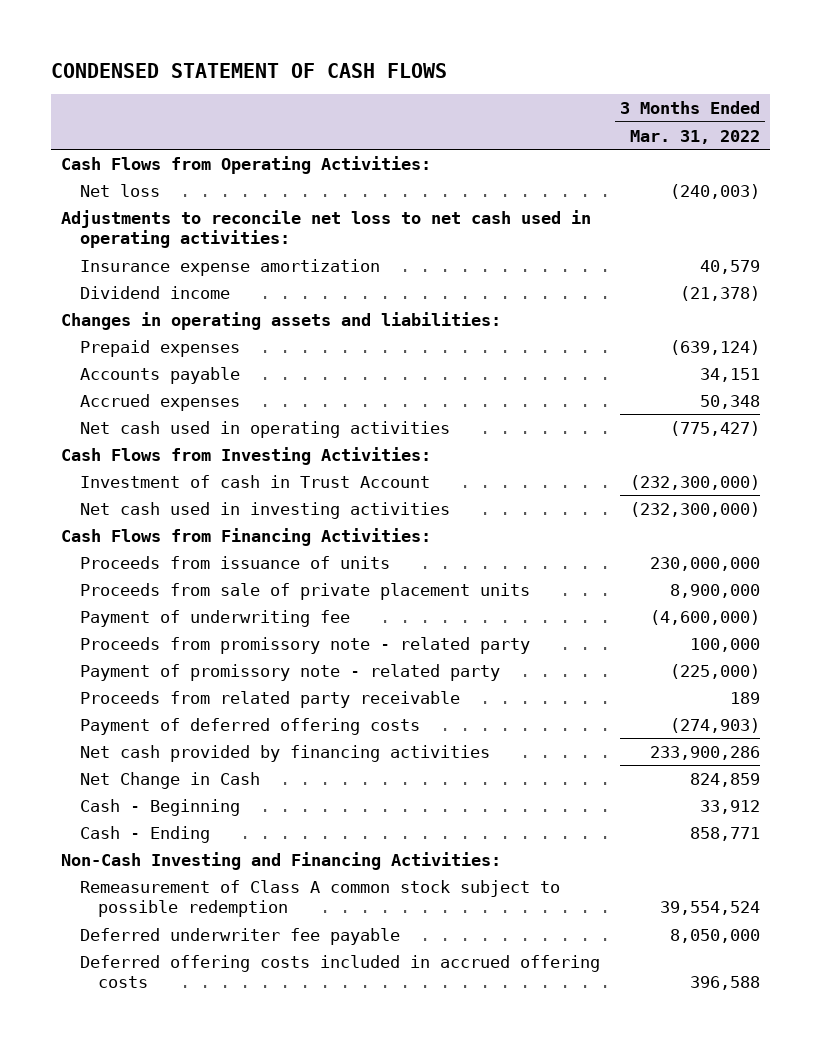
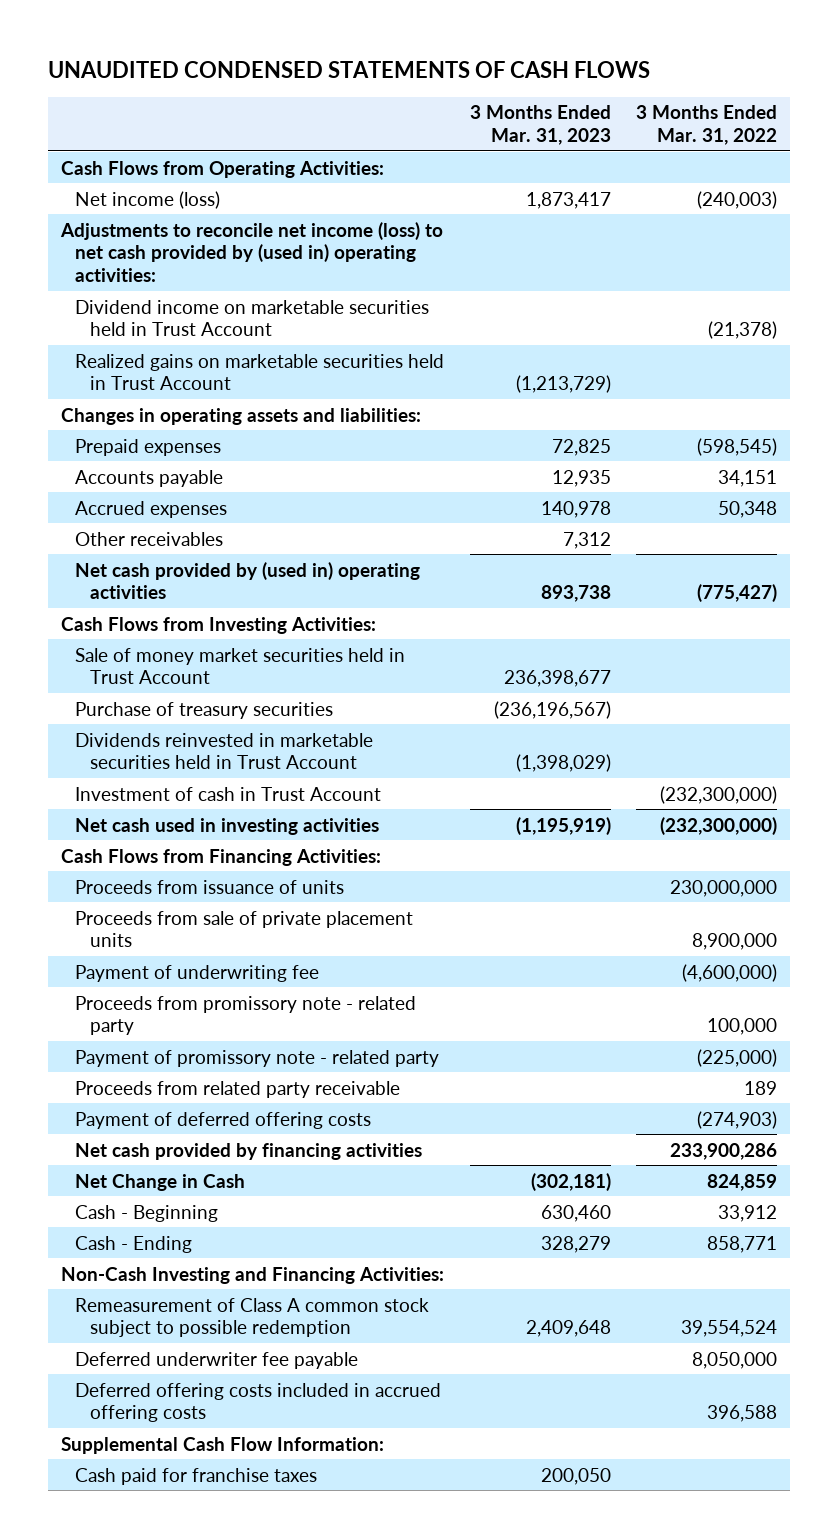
- CONDENSED STATEMENT OF CASH FLOWS
+ UNAUDITED CONDENSED STATEMENTS OF CASH FLOWS
- | 3 Months Ended Mar. 31, 2022
+ | 3 Months Ended Mar. 31, 2023 | 3 Months Ended Mar. 31, 2022
- Net loss | (240,003)
- Adjustments to reconcile net loss to net cash used in operating activities:
- Insurance expense amortization | 40,579
- Dividend income | (21,378)
+ Net income (loss) | 1,873,417 | (240,003)
+ Adjustments to reconcile net income (loss) to net cash provided by (used in) operating activities:
+ Dividend income on marketable securities held in Trust Account | | (21,378)
+ Realized gains on marketable securities held in Trust Account | (1,213,729) |
- Prepaid expenses | (639,124)
+ Prepaid expenses | 72,825 | (598,545)
- Net cash used in operating activities | (775,427)
+ Other receivables | 7,312 |
+ Net cash provided by (used in) operating activities | 893,738 | (775,427)
+ Sale of money market securities held in Trust Account | 236,398,677 |
+ Purchase of treasury securities | (236,196,567) |
+ Dividends reinvested in marketable securities held in Trust Account | (1,398,029) |
+ Supplemental Cash Flow Information:
+ Cash paid for franchise taxes | 200,050 |

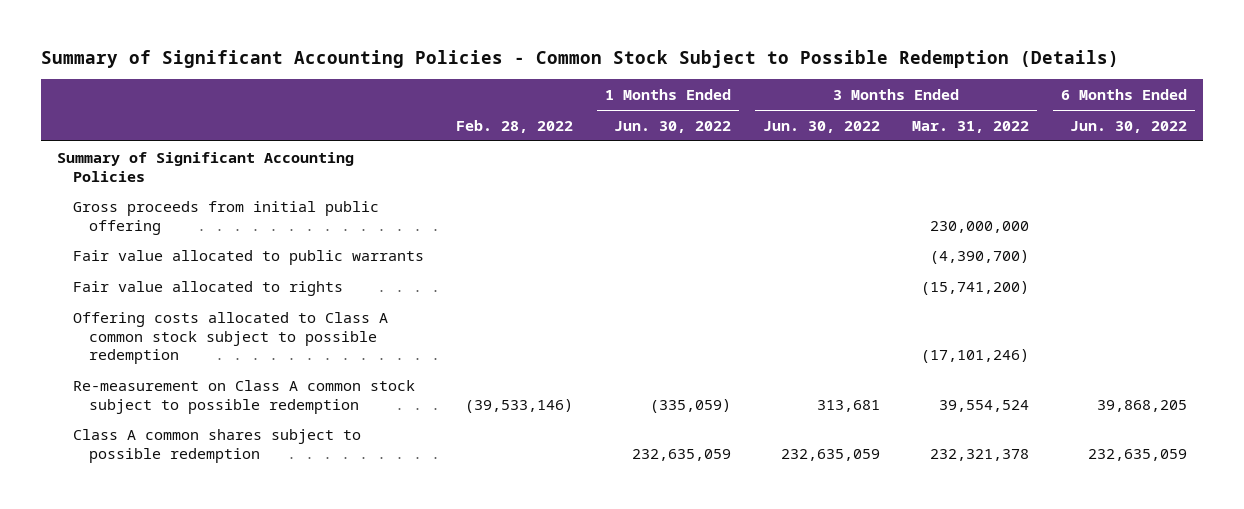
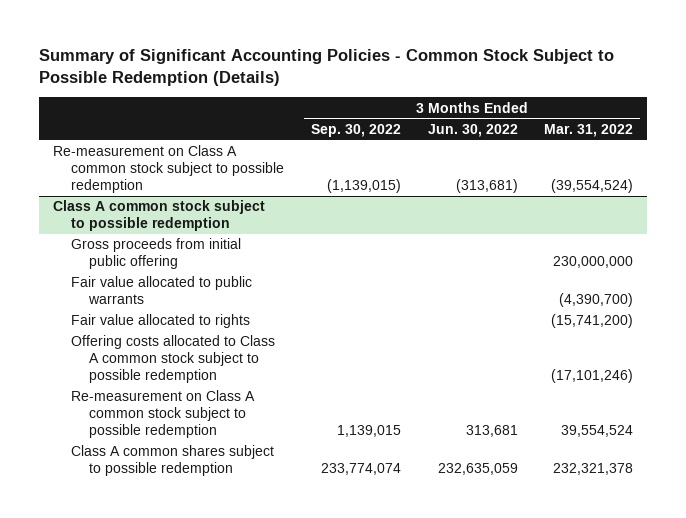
- | Feb. 28, 2022 | 1 Months Ended Jun. 30, 2022 | 3 Months Ended Jun. 30, 2022 | 3 Months Ended Mar. 31, 2022 | 6 Months Ended Jun. 30, 2022
+ | 3 Months Ended Sep. 30, 2022 | 3 Months Ended Jun. 30, 2022 | 3 Months Ended Mar. 31, 2022
- Summary of Significant Accounting Policies
+ Re-measurement on Class A common stock subject to possible redemption | (1,139,015) | (313,681) | (39,554,524)
+ Class A common stock subject to possible redemption

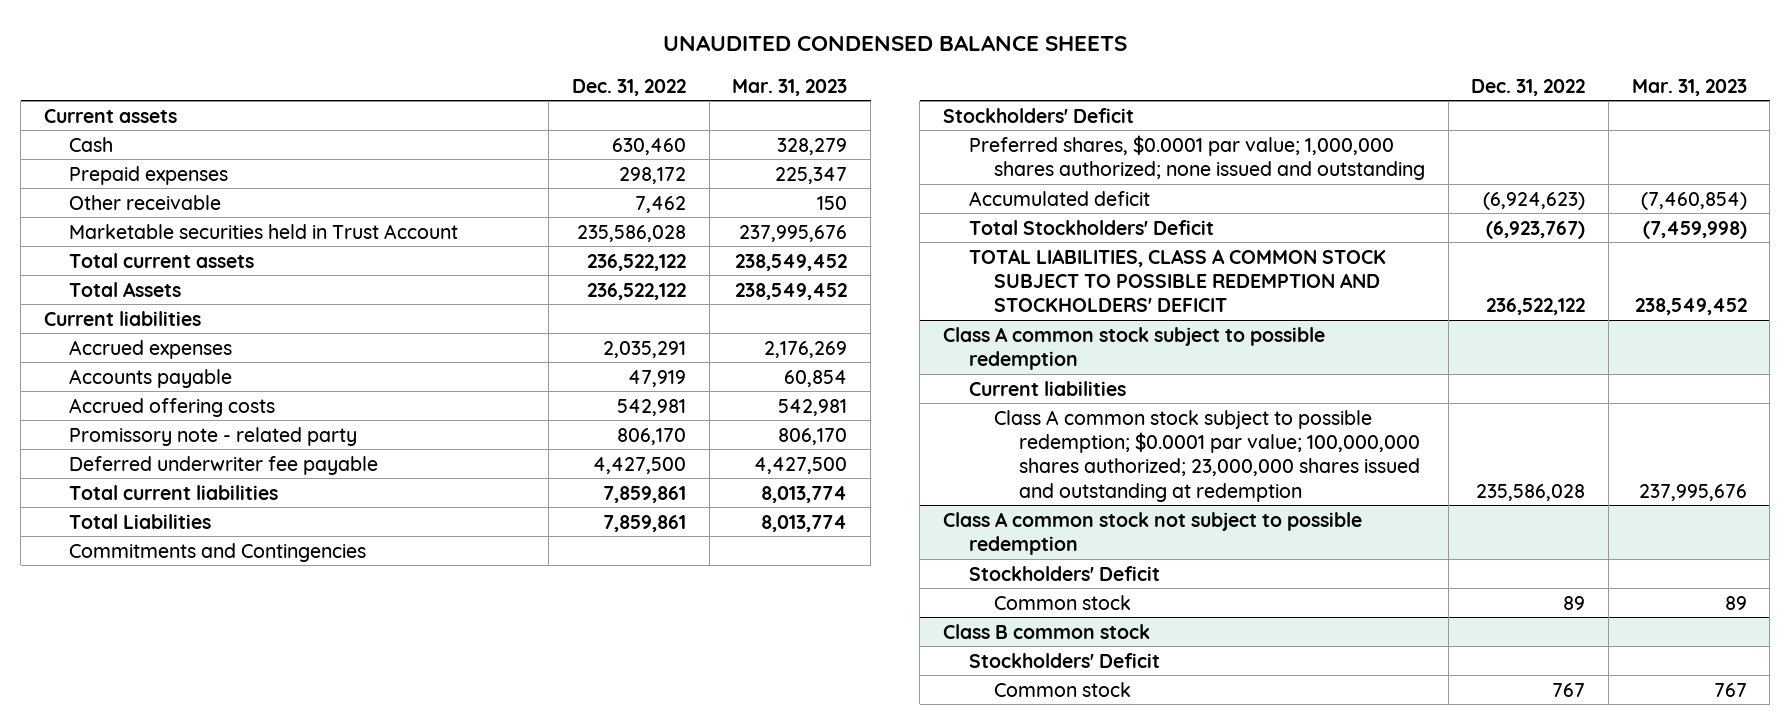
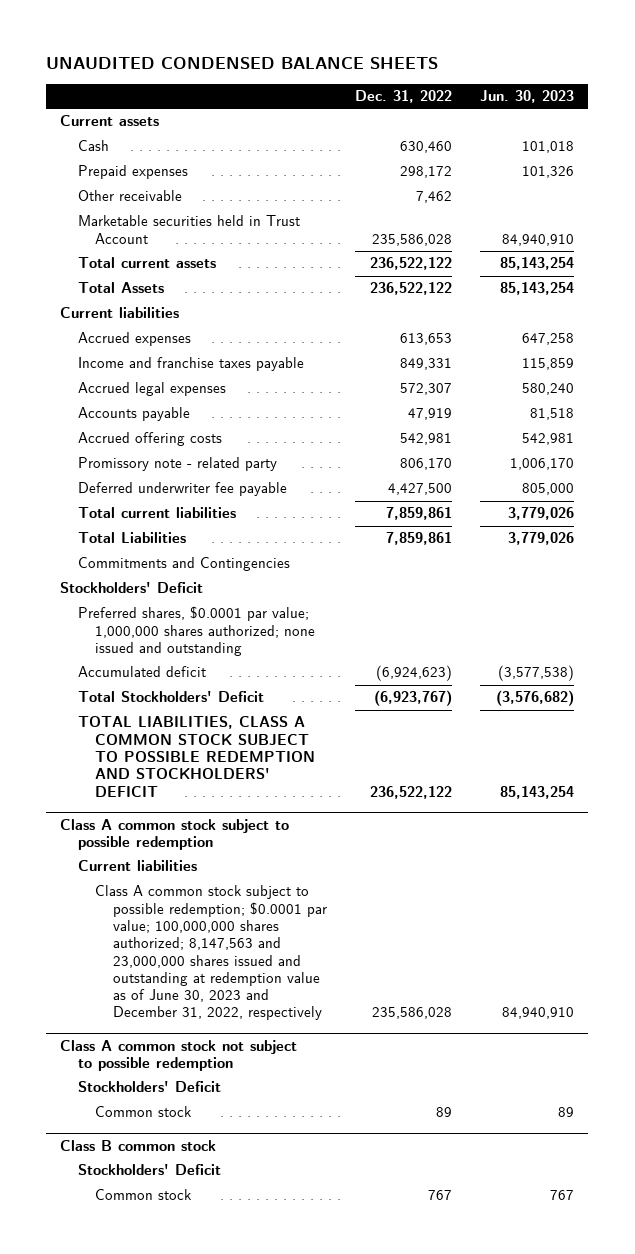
- | Dec. 31, 2022 | Mar. 31, 2023
+ | Dec. 31, 2022 | Jun. 30, 2023
- Accrued expenses | 2,035,291 | 2,176,269
+ Accrued expenses | 613,653 | 647,258
+ Income and franchise taxes payable | 849,331 | 115,859
+ Accrued legal expenses | 572,307 | 580,240
@ Class A common stock subject to possible redemption
- Class A common stock subject to possible redemption; $0.0001 par value; 100,000,000 shares authorized; 23,000,000 shares issued and outstanding at redemption | 235,586,028 | 237,995,676
+ Class A common stock subject to possible redemption; $0.0001 par value; 100,000,000 shares authorized; 8,147,563 and 23,000,000 shares issued and outstanding at redemption value as of June 30, 2023 and December 31, 2022, respectively | 235,586,028 | 84,940,910

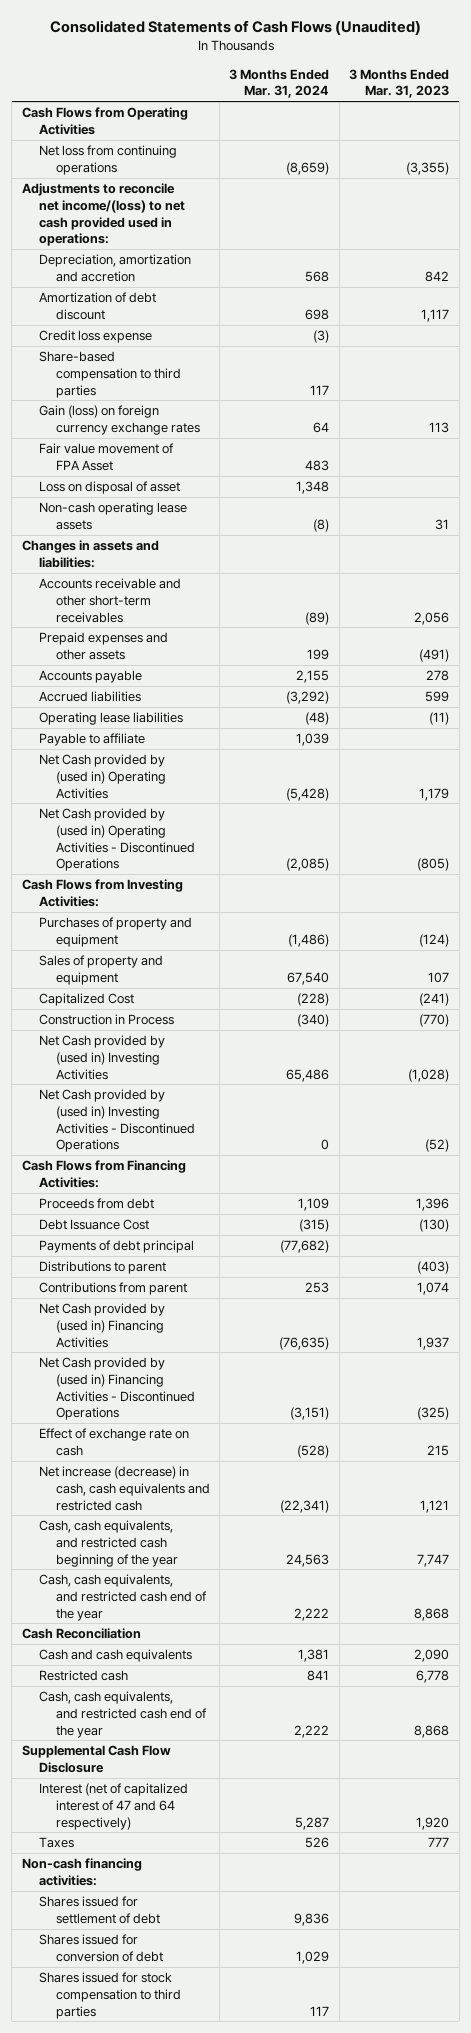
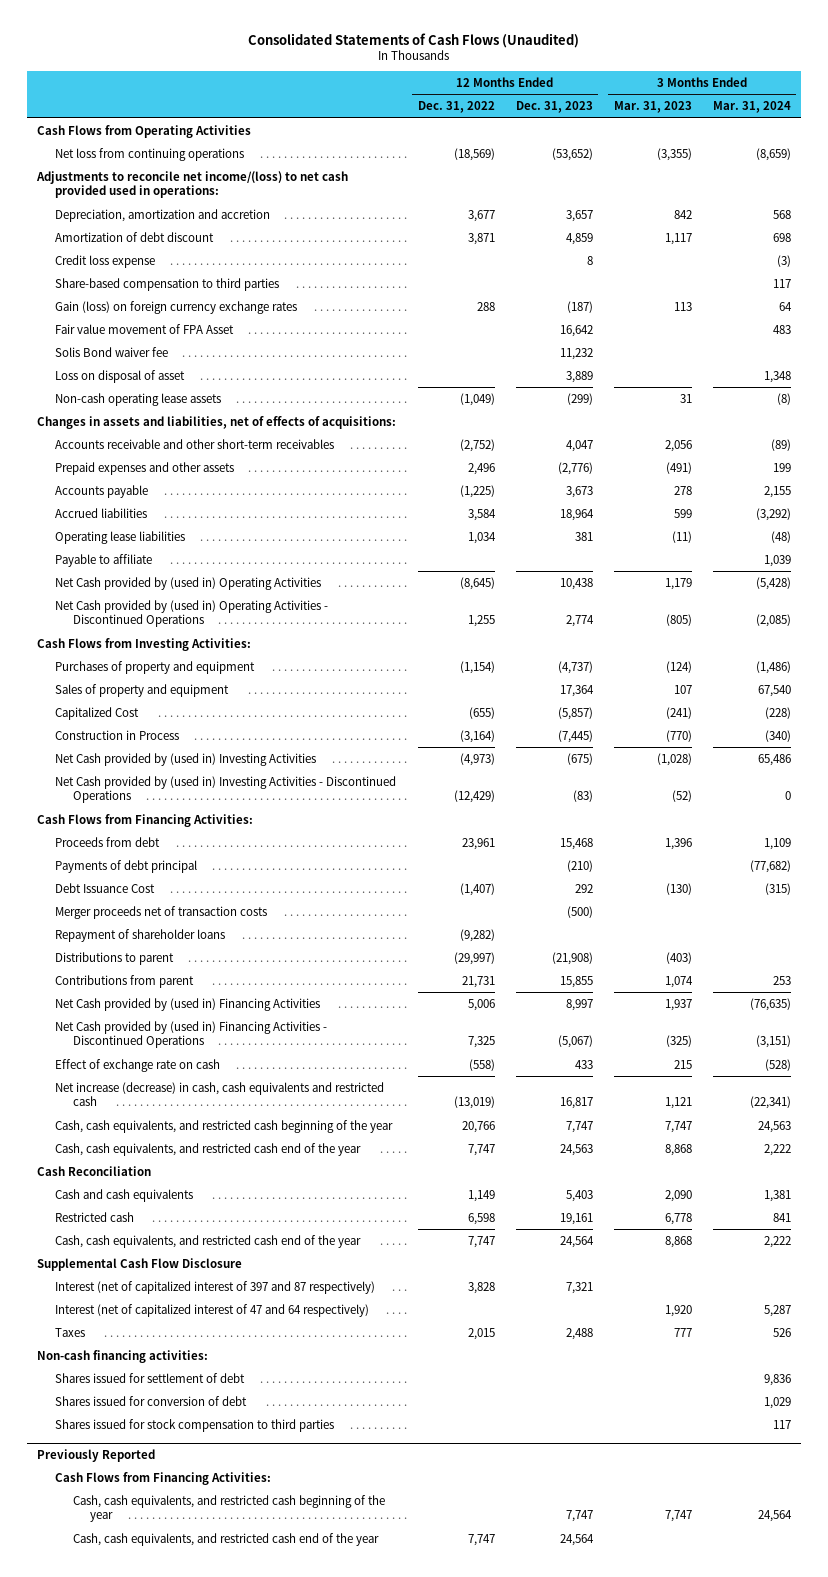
- | 3 Months Ended Mar. 31, 2024 | 3 Months Ended Mar. 31, 2023
+ | 12 Months Ended Dec. 31, 2022 | 12 Months Ended Dec. 31, 2023 | 3 Months Ended Mar. 31, 2023 | 3 Months Ended Mar. 31, 2024
+ Solis Bond waiver fee | | 11,232 | |
- Changes in assets and liabilities:
+ Changes in assets and liabilities, net of effects of acquisitions:
moved down: Debt Issuance Cost | (1,407) | 292 | (130) | (315)
+ Merger proceeds net of transaction costs | | (500) | |
+ Repayment of shareholder loans | (9,282) | | |
+ Interest (net of capitalized interest of 397 and 87 respectively) | 3,828 | 7,321 | |
+ Previously Reported
+ Cash Flows from Financing Activities:
+ Cash, cash equivalents, and restricted cash beginning of the year | | 7,747 | 7,747 | 24,564
+ Cash, cash equivalents, and restricted cash end of the year | 7,747 | 24,564 | |

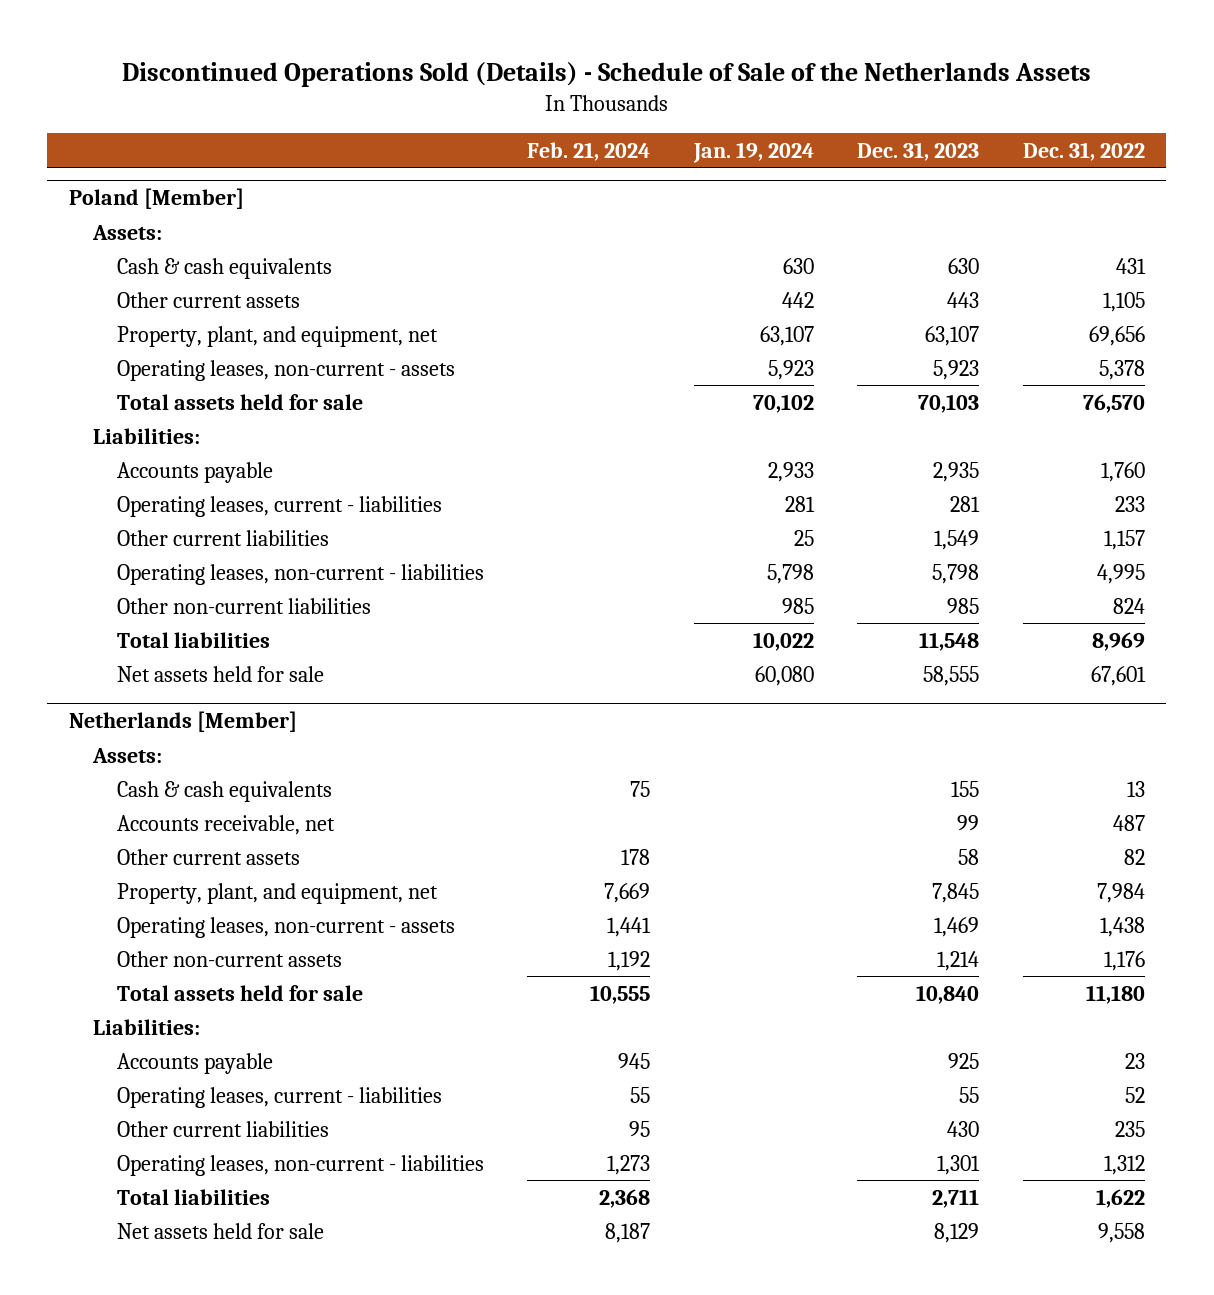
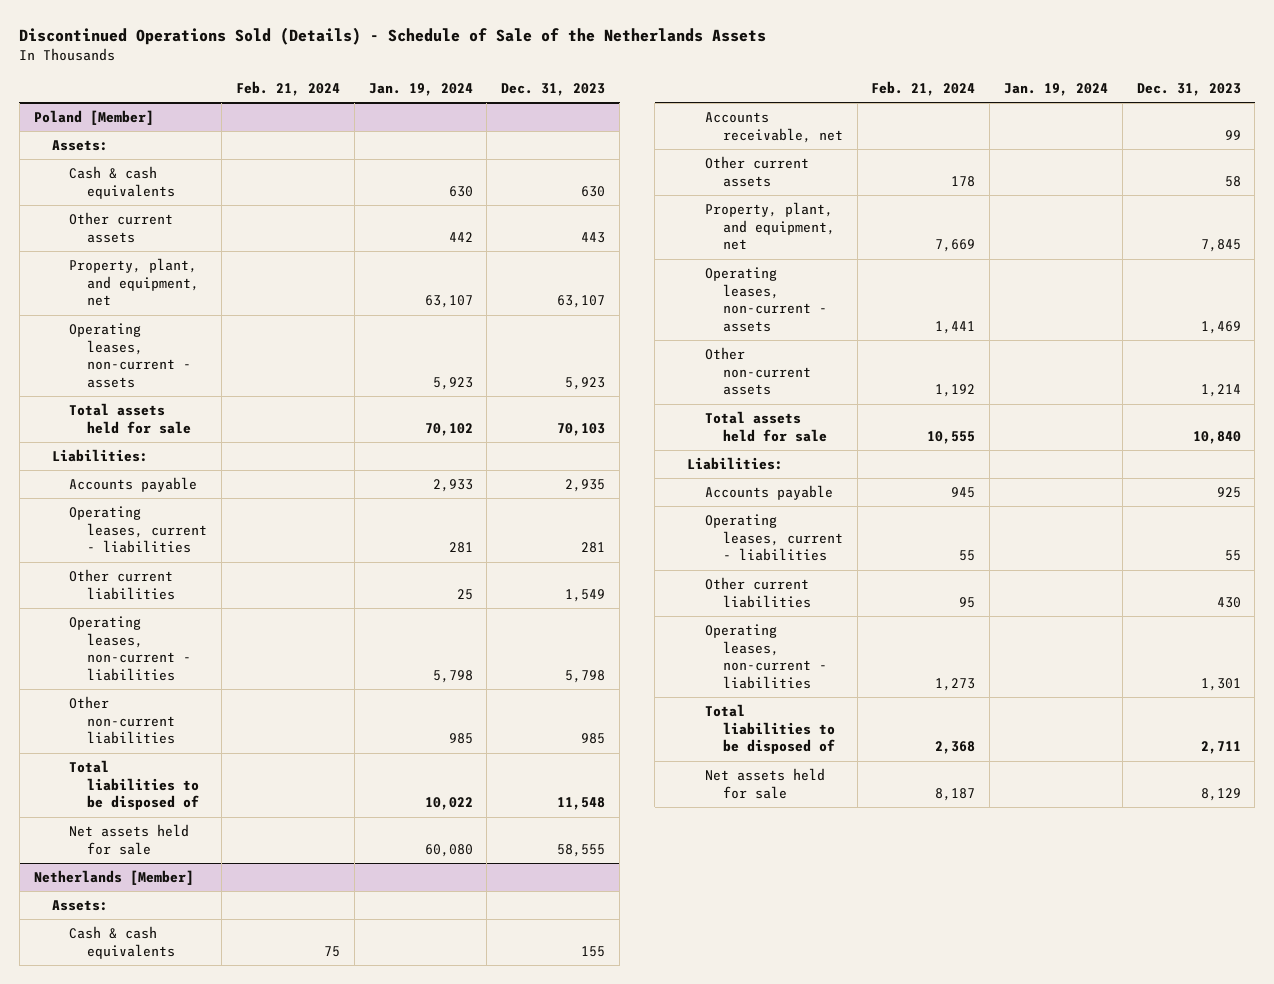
- | Feb. 21, 2024 | Jan. 19, 2024 | Dec. 31, 2023 | Dec. 31, 2022
+ | Feb. 21, 2024 | Jan. 19, 2024 | Dec. 31, 2023
@ Poland [Member]
- Total liabilities | | 10,022 | 11,548 | 8,969
+ Total liabilities to be disposed of | | 10,022 | 11,548
@ Netherlands [Member]
- Total liabilities | 2,368 | | 2,711 | 1,622
+ Total liabilities to be disposed of | 2,368 | | 2,711

